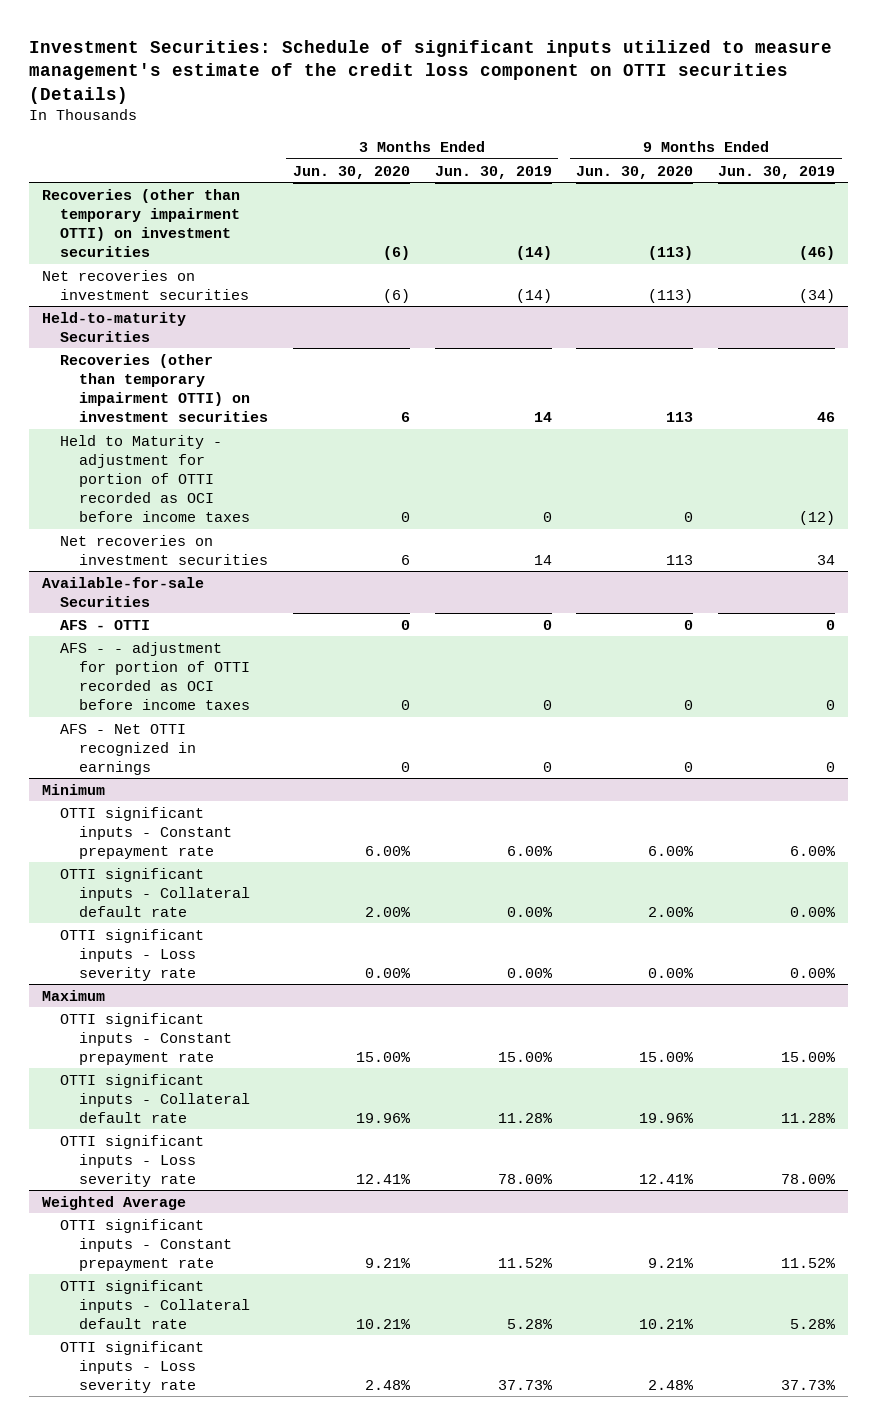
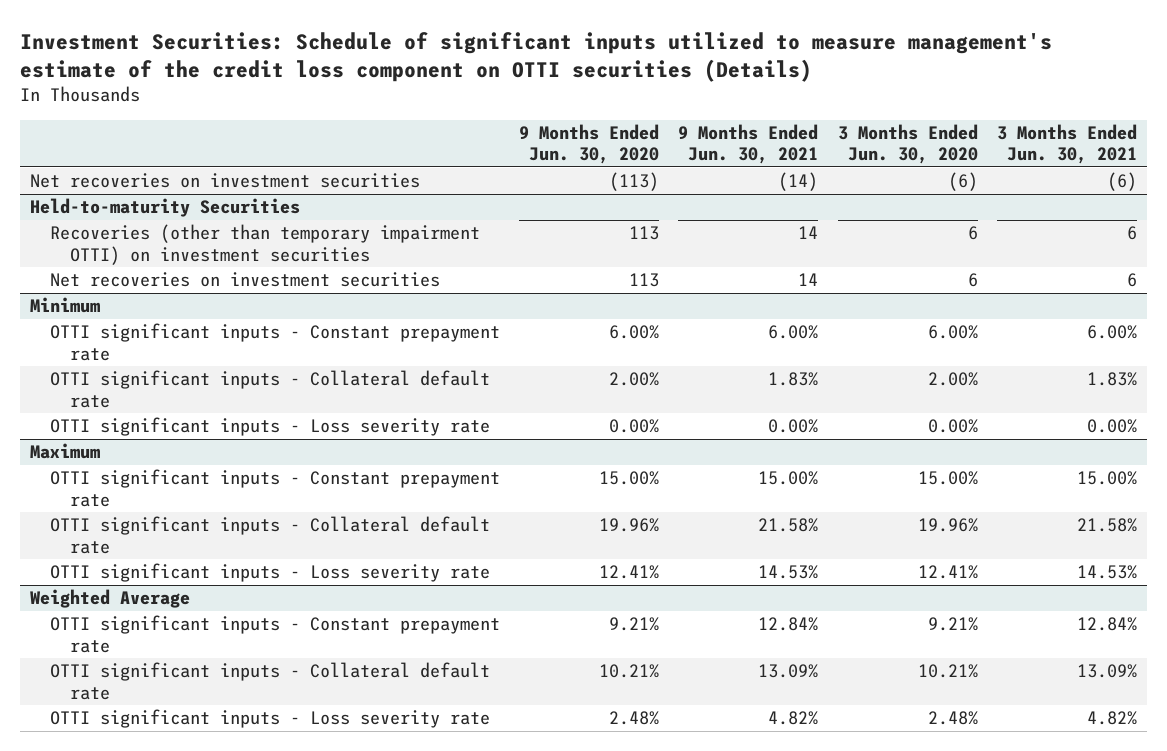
- | 3 Months Ended Jun. 30, 2020 | 3 Months Ended Jun. 30, 2019 | 9 Months Ended Jun. 30, 2020 | 9 Months Ended Jun. 30, 2019
+ | 9 Months Ended Jun. 30, 2020 | 9 Months Ended Jun. 30, 2021 | 3 Months Ended Jun. 30, 2020 | 3 Months Ended Jun. 30, 2021
- Recoveries (other than temporary impairment OTTI) on investment securities | (6) | (14) | (113) | (46)
@ Held-to-maturity Securities
- Held to Maturity - adjustment for portion of OTTI recorded as OCI before income taxes | 0 | 0 | 0 | (12)
- Available-for-sale Securities
- AFS - OTTI | 0 | 0 | 0 | 0
- AFS - - adjustment for portion of OTTI recorded as OCI before income taxes | 0 | 0 | 0 | 0
- AFS - Net OTTI recognized in earnings | 0 | 0 | 0 | 0

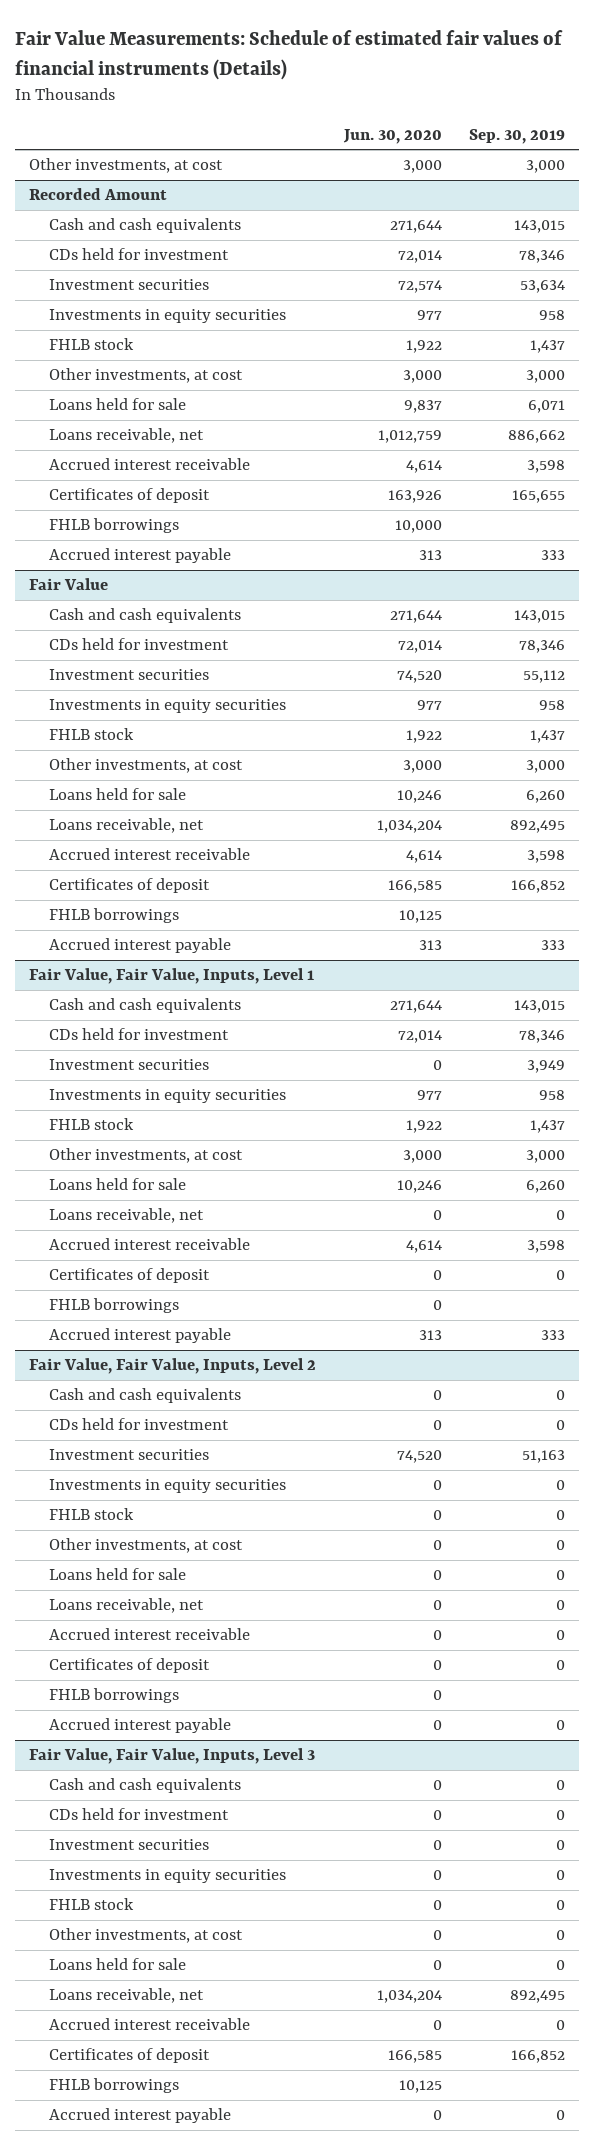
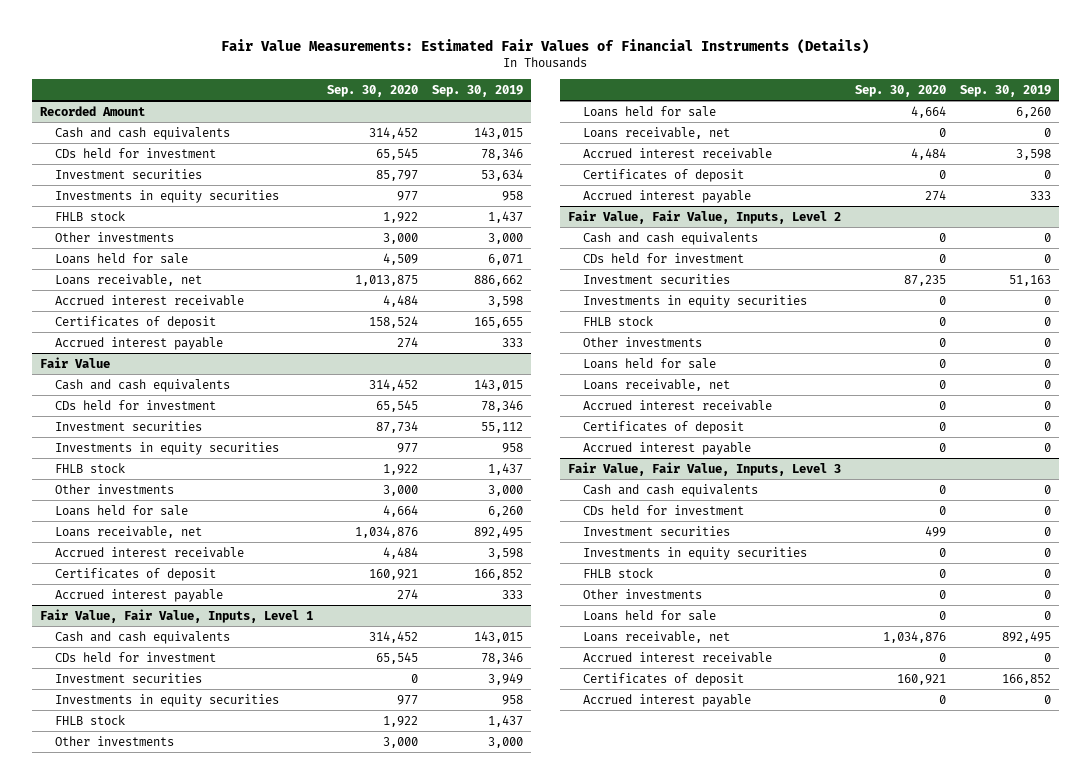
- Fair Value Measurements: Schedule of estimated fair values of financial instruments (Details)
+ Fair Value Measurements: Estimated Fair Values of Financial Instruments (Details)
- | Jun. 30, 2020 | Sep. 30, 2019
+ | Sep. 30, 2020 | Sep. 30, 2019
- Other investments, at cost | 3,000 | 3,000
@ Recorded Amount
- Other investments, at cost | 3,000 | 3,000
+ Other investments | 3,000 | 3,000
- FHLB borrowings | 10,000 |
@ Fair Value
- Other investments, at cost | 3,000 | 3,000
+ Other investments | 3,000 | 3,000
- FHLB borrowings | 10,125 |
@ Fair Value, Fair Value, Inputs, Level 1
- Other investments, at cost | 3,000 | 3,000
+ Other investments | 3,000 | 3,000
- FHLB borrowings | 0 |
@ Fair Value, Fair Value, Inputs, Level 2
- Other investments, at cost | 0 | 0
+ Other investments | 0 | 0
- FHLB borrowings | 0 |
@ Fair Value, Fair Value, Inputs, Level 3
- Other investments, at cost | 0 | 0
+ Other investments | 0 | 0
- FHLB borrowings | 10,125 |

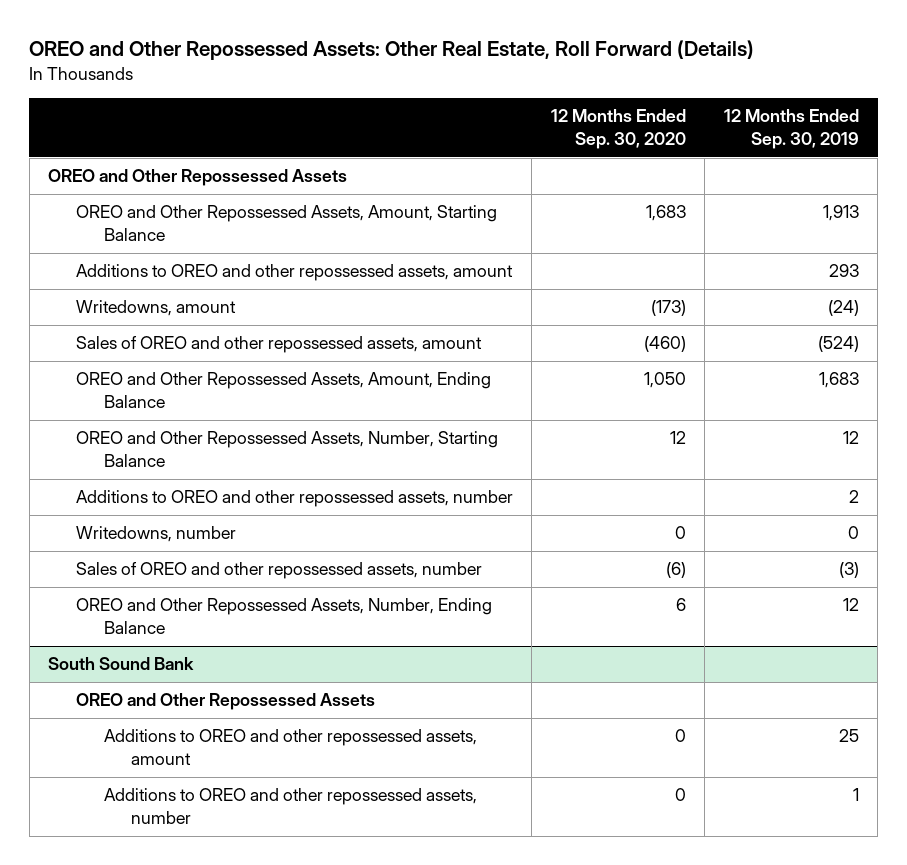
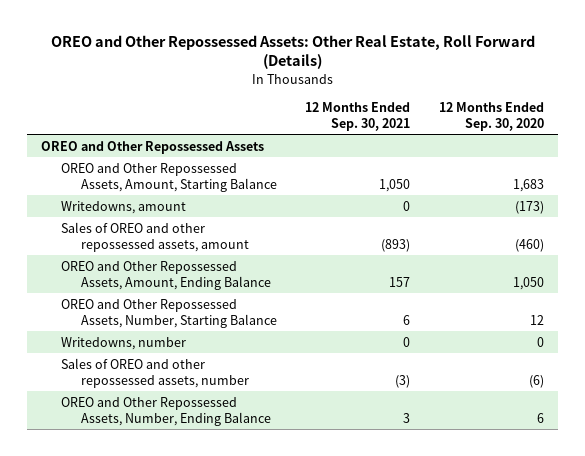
- | 12 Months Ended Sep. 30, 2020 | 12 Months Ended Sep. 30, 2019
+ | 12 Months Ended Sep. 30, 2021 | 12 Months Ended Sep. 30, 2020
- Additions to OREO and other repossessed assets, amount | | 293
- Additions to OREO and other repossessed assets, number | | 2
- South Sound Bank
- OREO and Other Repossessed Assets
- Additions to OREO and other repossessed assets, amount | 0 | 25
- Additions to OREO and other repossessed assets, number | 0 | 1

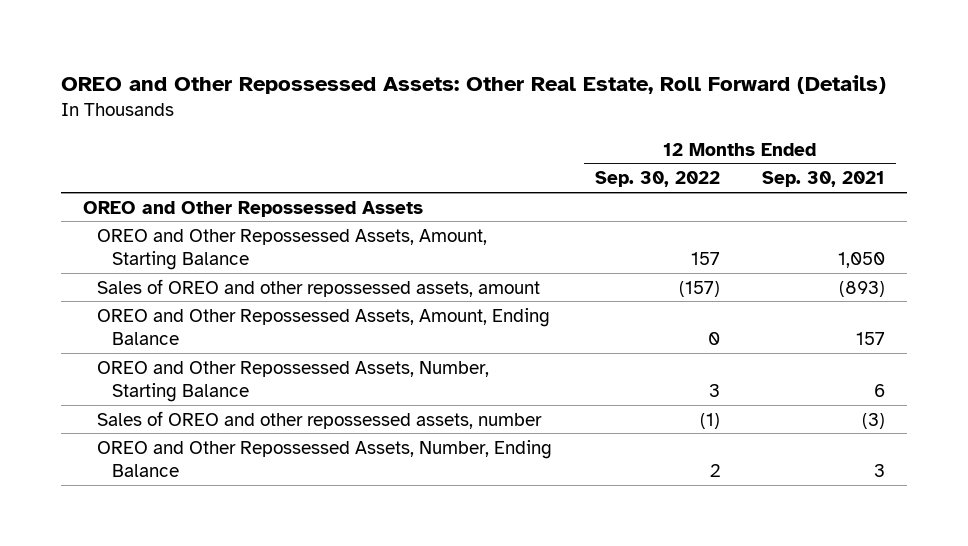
- | 12 Months Ended Sep. 30, 2021 | 12 Months Ended Sep. 30, 2020
+ | 12 Months Ended Sep. 30, 2022 | 12 Months Ended Sep. 30, 2021
- Writedowns, amount | 0 | (173)
- Writedowns, number | 0 | 0

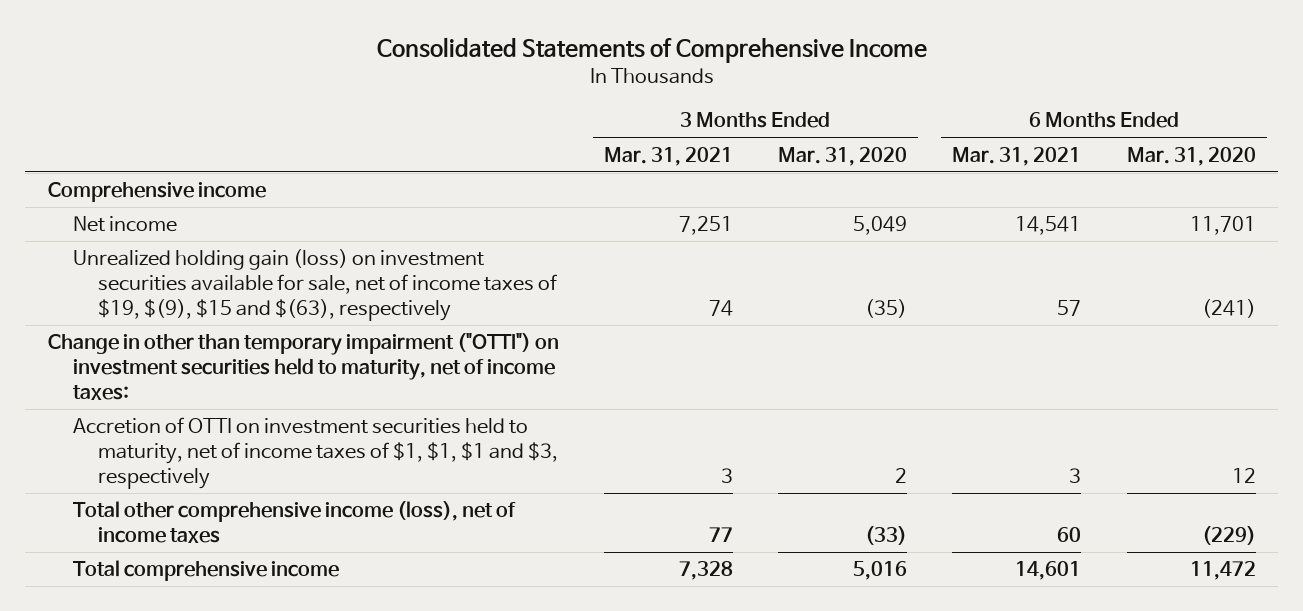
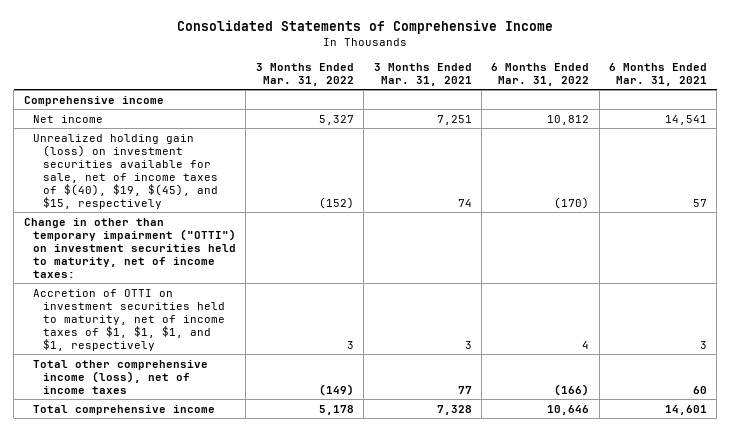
- | 3 Months Ended Mar. 31, 2021 | 3 Months Ended Mar. 31, 2020 | 6 Months Ended Mar. 31, 2021 | 6 Months Ended Mar. 31, 2020
+ | 3 Months Ended Mar. 31, 2022 | 3 Months Ended Mar. 31, 2021 | 6 Months Ended Mar. 31, 2022 | 6 Months Ended Mar. 31, 2021
- Unrealized holding gain (loss) on investment securities available for sale, net of income taxes of $19, $(9), $15 and $(63), respectively | 74 | (35) | 57 | (241)
+ Unrealized holding gain (loss) on investment securities available for sale, net of income taxes of $(40), $19, $(45), and $15, respectively | (152) | 74 | (170) | 57
- Accretion of OTTI on investment securities held to maturity, net of income taxes of $1, $1, $1 and $3, respectively | 3 | 2 | 3 | 12
+ Accretion of OTTI on investment securities held to maturity, net of income taxes of $1, $1, $1, and $1, respectively | 3 | 3 | 4 | 3

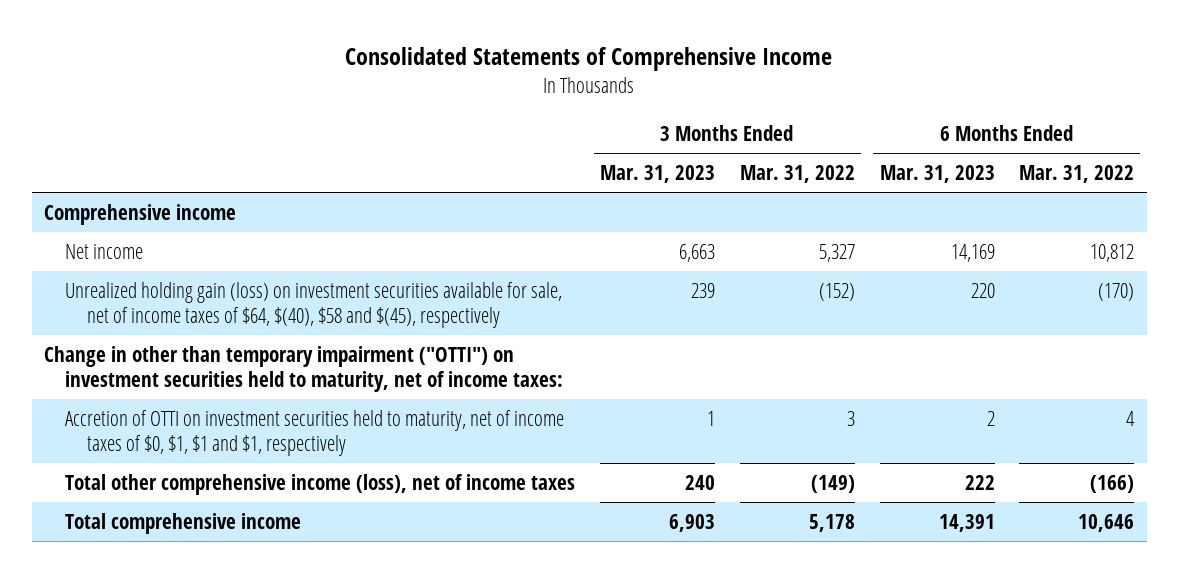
- | 3 Months Ended Mar. 31, 2022 | 3 Months Ended Mar. 31, 2021 | 6 Months Ended Mar. 31, 2022 | 6 Months Ended Mar. 31, 2021
+ | 3 Months Ended Mar. 31, 2023 | 3 Months Ended Mar. 31, 2022 | 6 Months Ended Mar. 31, 2023 | 6 Months Ended Mar. 31, 2022
- Unrealized holding gain (loss) on investment securities available for sale, net of income taxes of $(40), $19, $(45), and $15, respectively | (152) | 74 | (170) | 57
+ Unrealized holding gain (loss) on investment securities available for sale, net of income taxes of $64, $(40), $58 and $(45), respectively | 239 | (152) | 220 | (170)
- Accretion of OTTI on investment securities held to maturity, net of income taxes of $1, $1, $1, and $1, respectively | 3 | 3 | 4 | 3
+ Accretion of OTTI on investment securities held to maturity, net of income taxes of $0, $1, $1 and $1, respectively | 1 | 3 | 2 | 4

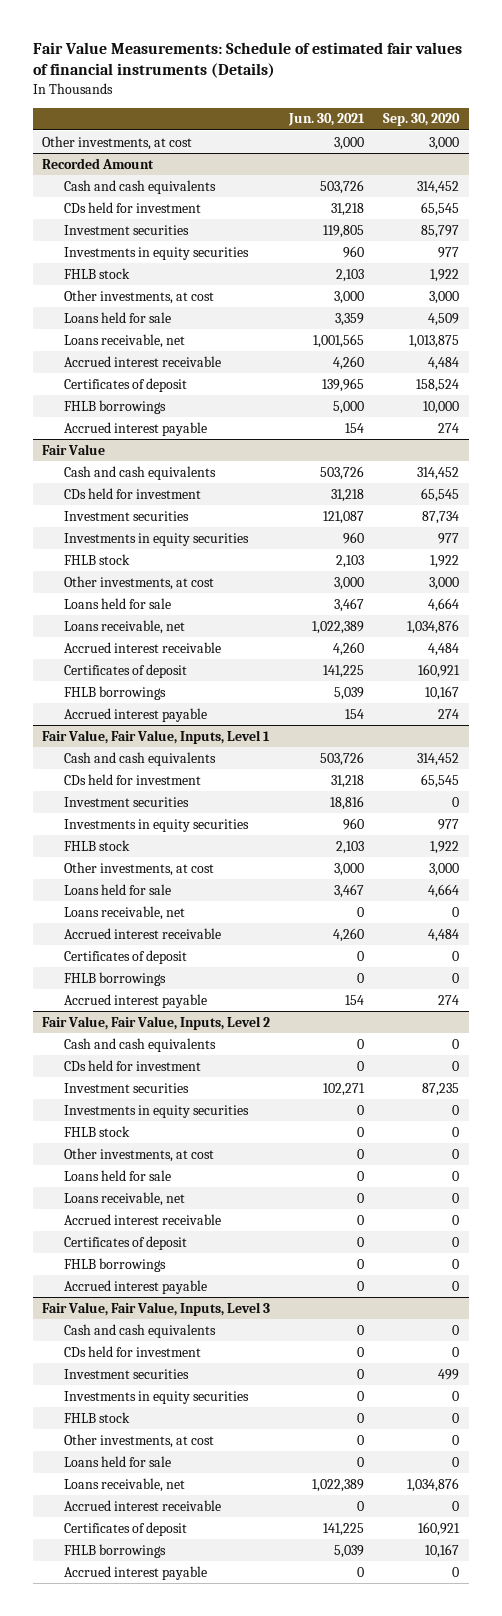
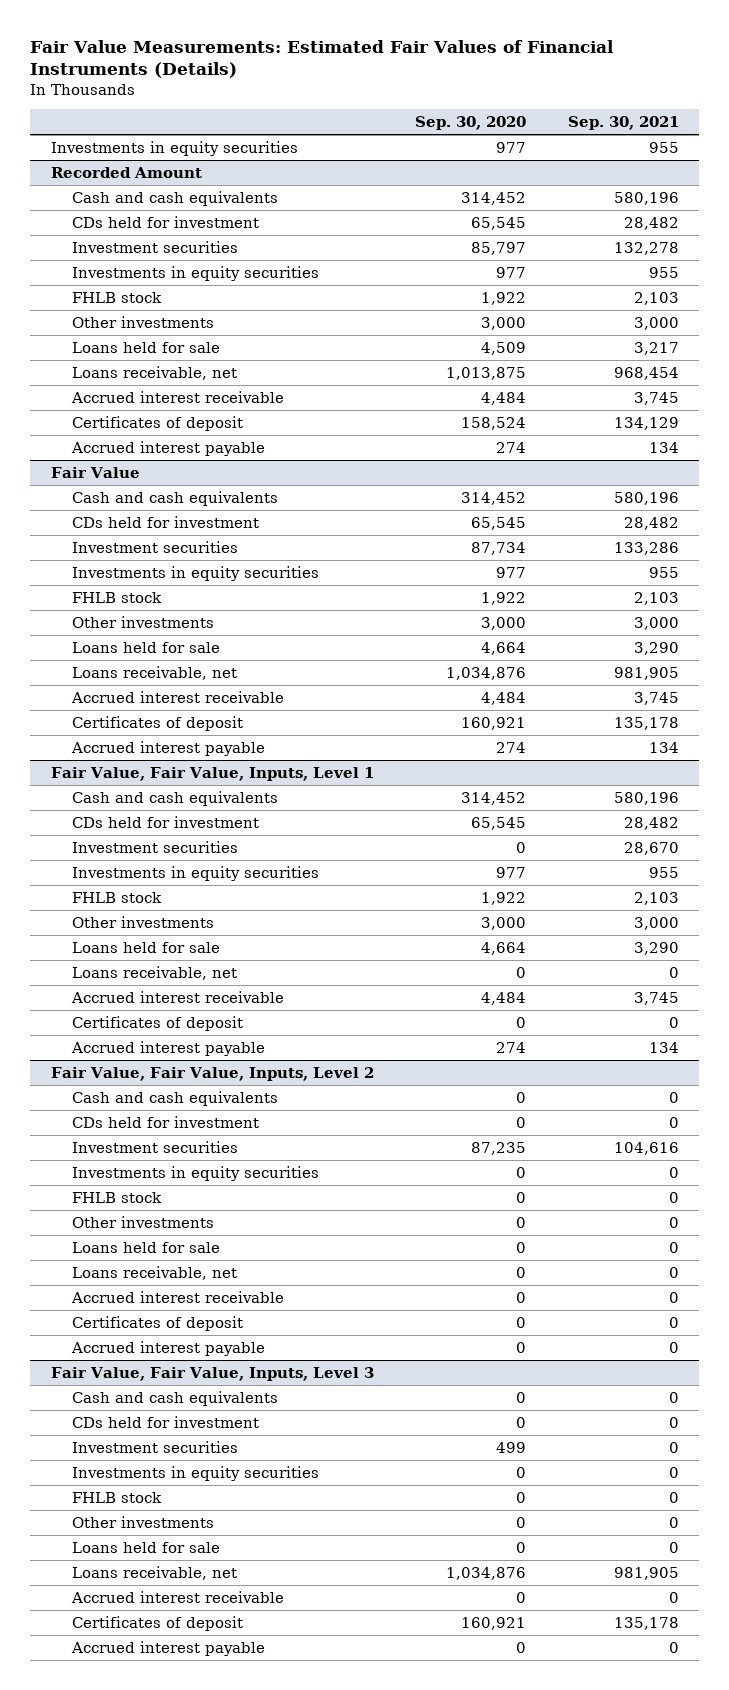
- Fair Value Measurements: Schedule of estimated fair values of financial instruments (Details)
+ Fair Value Measurements: Estimated Fair Values of Financial Instruments (Details)
- | Jun. 30, 2021 | Sep. 30, 2020
+ | Sep. 30, 2020 | Sep. 30, 2021
- Other investments, at cost | 3,000 | 3,000
+ Investments in equity securities | 977 | 955
@ Recorded Amount
- Other investments, at cost | 3,000 | 3,000
+ Other investments | 3,000 | 3,000
- FHLB borrowings | 5,000 | 10,000
@ Fair Value
- Other investments, at cost | 3,000 | 3,000
+ Other investments | 3,000 | 3,000
- FHLB borrowings | 5,039 | 10,167
@ Fair Value, Fair Value, Inputs, Level 1
- Other investments, at cost | 3,000 | 3,000
+ Other investments | 3,000 | 3,000
- FHLB borrowings | 0 | 0
@ Fair Value, Fair Value, Inputs, Level 2
- Other investments, at cost | 0 | 0
+ Other investments | 0 | 0
- FHLB borrowings | 0 | 0
@ Fair Value, Fair Value, Inputs, Level 3
- Other investments, at cost | 0 | 0
+ Other investments | 0 | 0
- FHLB borrowings | 5,039 | 10,167

